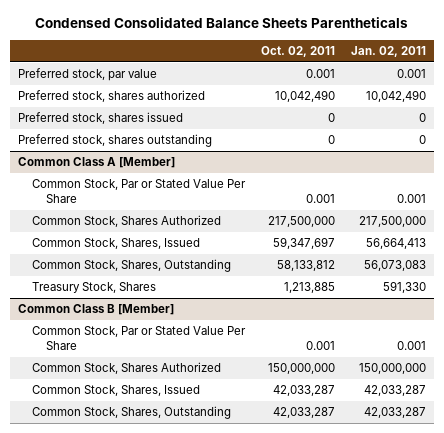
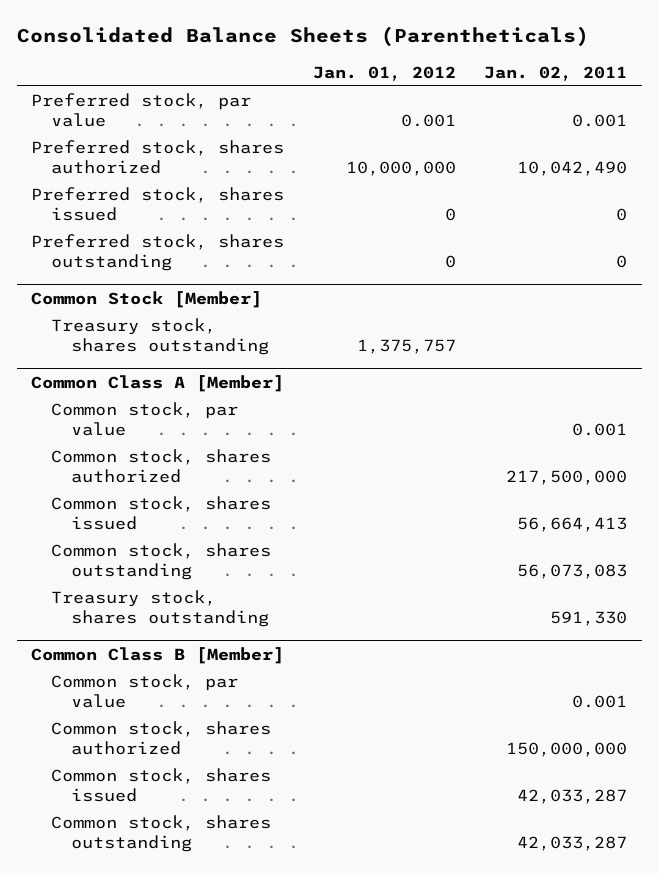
- Condensed Consolidated Balance Sheets Parentheticals
+ Consolidated Balance Sheets (Parentheticals)
- | Oct. 02, 2011 | Jan. 02, 2011
+ | Jan. 01, 2012 | Jan. 02, 2011
+ Common Stock [Member]
+ Treasury stock, shares outstanding | 1,375,757 |
@ Common Class A [Member]
- Common Stock, Par or Stated Value Per Share | 0.001 | 0.001
- Common Stock, Shares Authorized | 217,500,000 | 217,500,000
- Common Stock, Shares, Issued | 59,347,697 | 56,664,413
- Common Stock, Shares, Outstanding | 58,133,812 | 56,073,083
- Treasury Stock, Shares | 1,213,885 | 591,330
+ Common stock, par value | | 0.001
+ Common stock, shares authorized | | 217,500,000
+ Common stock, shares issued | | 56,664,413
+ Common stock, shares outstanding | | 56,073,083
+ Treasury stock, shares outstanding | | 591,330
@ Common Class B [Member]
- Common Stock, Par or Stated Value Per Share | 0.001 | 0.001
- Common Stock, Shares Authorized | 150,000,000 | 150,000,000
- Common Stock, Shares, Issued | 42,033,287 | 42,033,287
- Common Stock, Shares, Outstanding | 42,033,287 | 42,033,287
+ Common stock, par value | | 0.001
+ Common stock, shares authorized | | 150,000,000
+ Common stock, shares issued | | 42,033,287
+ Common stock, shares outstanding | | 42,033,287

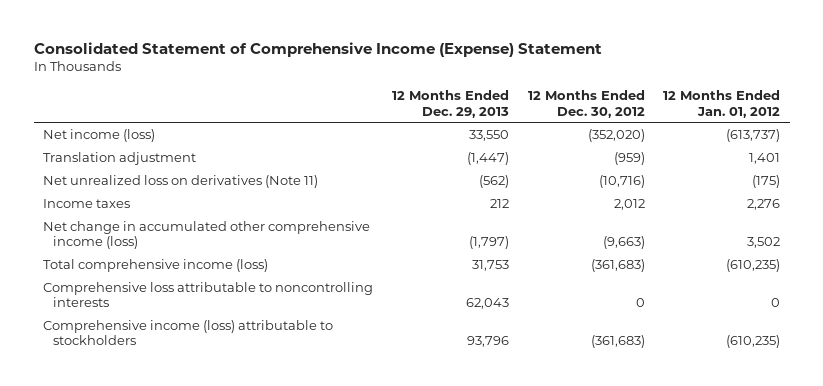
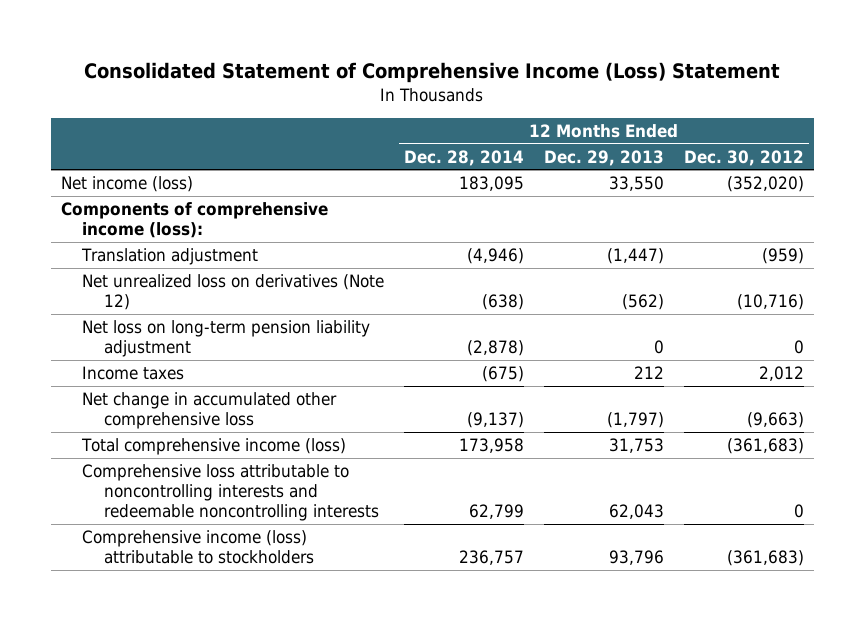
- Consolidated Statement of Comprehensive Income (Expense) Statement
+ Consolidated Statement of Comprehensive Income (Loss) Statement
- | 12 Months Ended Dec. 29, 2013 | 12 Months Ended Dec. 30, 2012 | 12 Months Ended Jan. 01, 2012
+ | 12 Months Ended Dec. 28, 2014 | 12 Months Ended Dec. 29, 2013 | 12 Months Ended Dec. 30, 2012
+ Components of comprehensive income (loss):
- Net unrealized loss on derivatives (Note 11) | (562) | (10,716) | (175)
+ Net unrealized loss on derivatives (Note 12) | (638) | (562) | (10,716)
+ Net loss on long-term pension liability adjustment | (2,878) | 0 | 0
- Net change in accumulated other comprehensive income (loss) | (1,797) | (9,663) | 3,502
+ Net change in accumulated other comprehensive loss | (9,137) | (1,797) | (9,663)
- Comprehensive loss attributable to noncontrolling interests | 62,043 | 0 | 0
+ Comprehensive loss attributable to noncontrolling interests and redeemable noncontrolling interests | 62,799 | 62,043 | 0

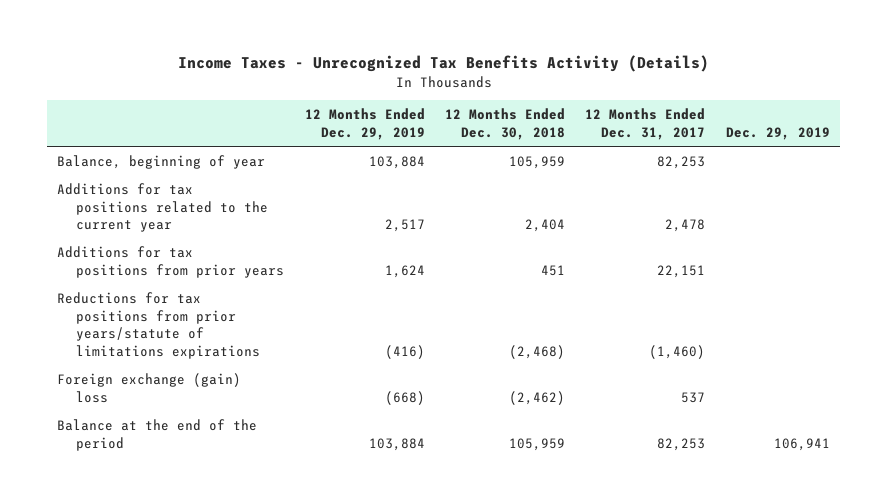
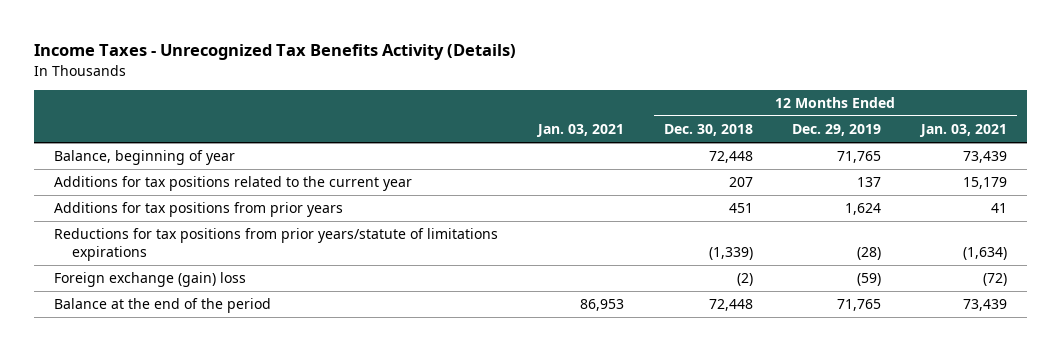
- | 12 Months Ended Dec. 29, 2019 | 12 Months Ended Dec. 30, 2018 | 12 Months Ended Dec. 31, 2017 | Dec. 29, 2019
+ | Jan. 03, 2021 | 12 Months Ended Dec. 30, 2018 | 12 Months Ended Dec. 29, 2019 | 12 Months Ended Jan. 03, 2021
- Balance, beginning of year | 103,884 | 105,959 | 82,253 |
- Additions for tax positions related to the current year | 2,517 | 2,404 | 2,478 |
+ Balance, beginning of year | | 72,448 | 71,765 | 73,439
+ Additions for tax positions related to the current year | | 207 | 137 | 15,179
- Reductions for tax positions from prior years/statute of limitations expirations | (416) | (2,468) | (1,460) |
- Foreign exchange (gain) loss | (668) | (2,462) | 537 |
- Balance at the end of the period | 103,884 | 105,959 | 82,253 | 106,941
+ Reductions for tax positions from prior years/statute of limitations expirations | | (1,339) | (28) | (1,634)
+ Foreign exchange (gain) loss | | (2) | (59) | (72)
+ Balance at the end of the period | 86,953 | 72,448 | 71,765 | 73,439

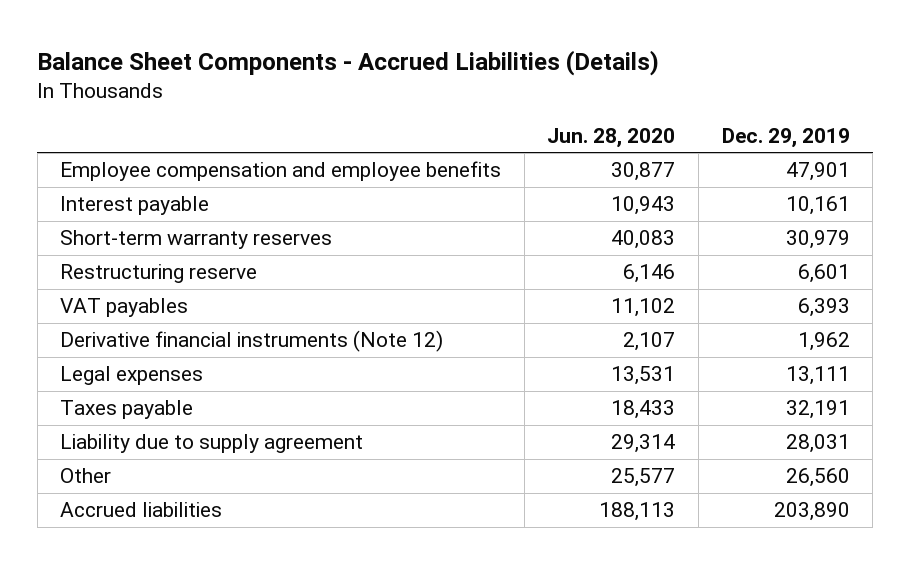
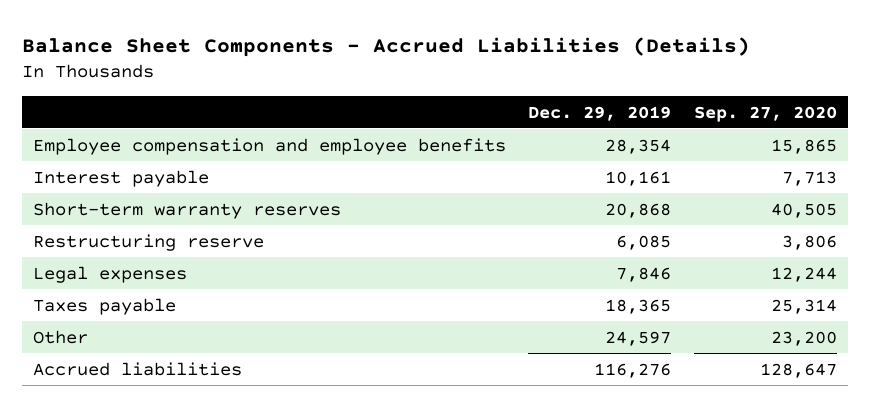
- | Jun. 28, 2020 | Dec. 29, 2019
+ | Dec. 29, 2019 | Sep. 27, 2020
- Employee compensation and employee benefits | 30,877 | 47,901
+ Employee compensation and employee benefits | 28,354 | 15,865
- Short-term warranty reserves | 40,083 | 30,979
- Restructuring reserve | 6,146 | 6,601
- VAT payables | 11,102 | 6,393
- Derivative financial instruments (Note 12) | 2,107 | 1,962
- Legal expenses | 13,531 | 13,111
- Taxes payable | 18,433 | 32,191
- Liability due to supply agreement | 29,314 | 28,031
- Other | 25,577 | 26,560
- Accrued liabilities | 188,113 | 203,890
+ Short-term warranty reserves | 20,868 | 40,505
+ Restructuring reserve | 6,085 | 3,806
+ Legal expenses | 7,846 | 12,244
+ Taxes payable | 18,365 | 25,314
+ Other | 24,597 | 23,200
+ Accrued liabilities | 116,276 | 128,647

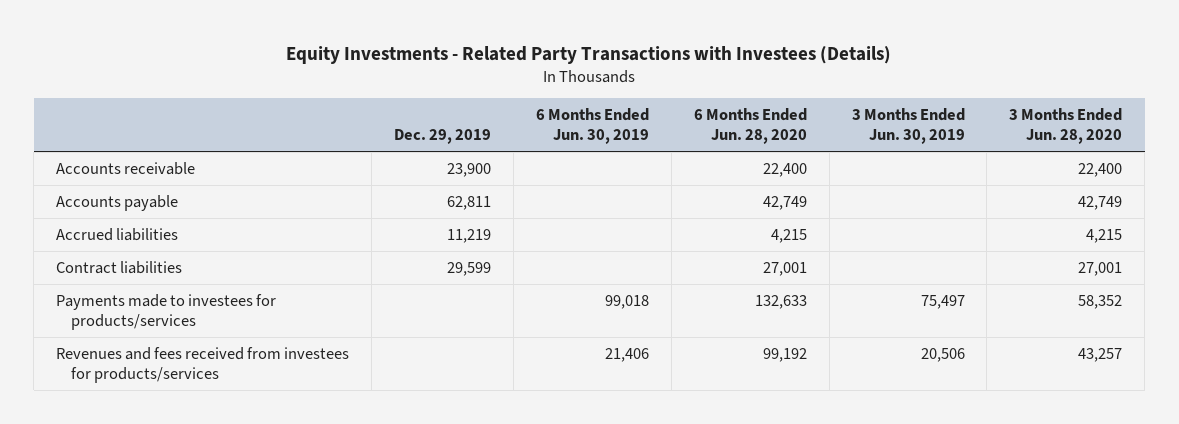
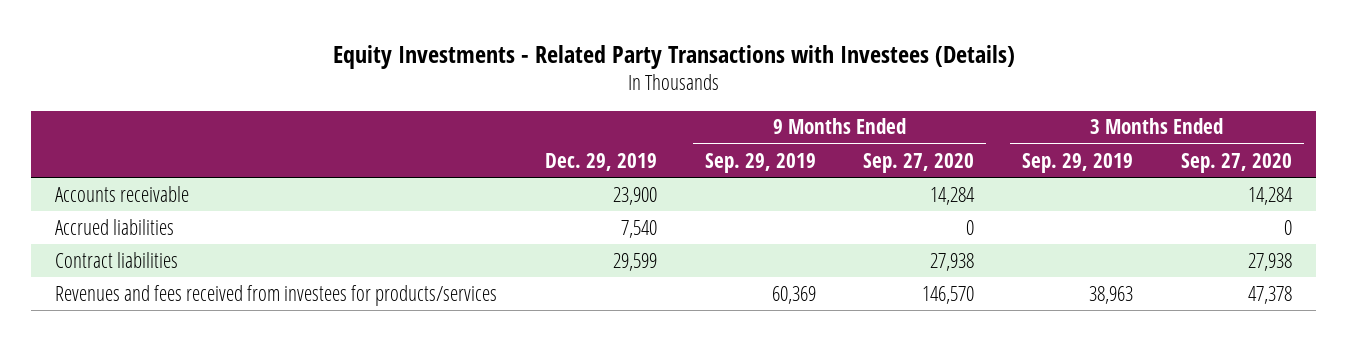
- | Dec. 29, 2019 | 6 Months Ended Jun. 30, 2019 | 6 Months Ended Jun. 28, 2020 | 3 Months Ended Jun. 30, 2019 | 3 Months Ended Jun. 28, 2020
+ | Dec. 29, 2019 | 9 Months Ended Sep. 29, 2019 | 9 Months Ended Sep. 27, 2020 | 3 Months Ended Sep. 29, 2019 | 3 Months Ended Sep. 27, 2020
- Accounts payable | 62,811 | | 42,749 | | 42,749
- Accrued liabilities | 11,219 | | 4,215 | | 4,215
+ Accrued liabilities | 7,540 | | 0 | | 0
- Payments made to investees for products/services | | 99,018 | 132,633 | 75,497 | 58,352

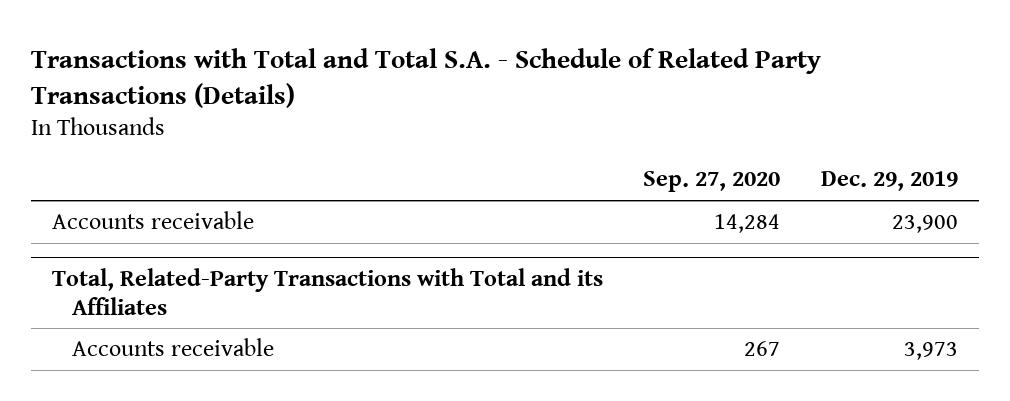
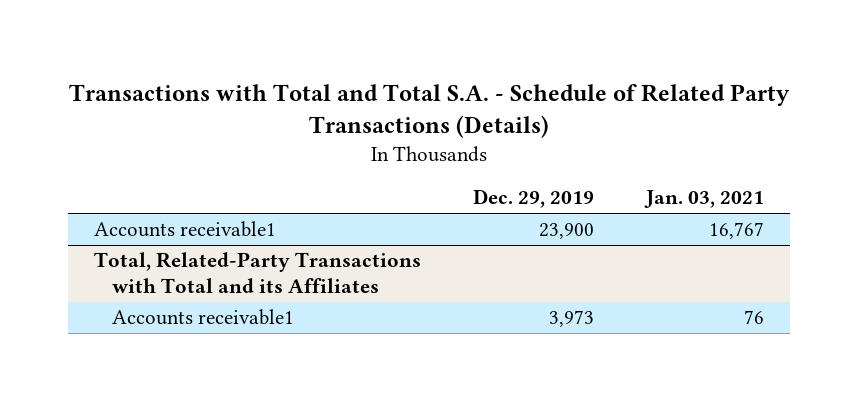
- | Sep. 27, 2020 | Dec. 29, 2019
+ | Dec. 29, 2019 | Jan. 03, 2021
- Accounts receivable | 14,284 | 23,900
+ Accounts receivable1 | 23,900 | 16,767
@ Total, Related-Party Transactions with Total and its Affiliates
- Accounts receivable | 267 | 3,973
+ Accounts receivable1 | 3,973 | 76

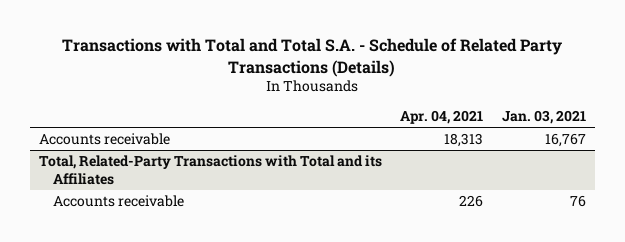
- | Dec. 29, 2019 | Jan. 03, 2021
+ | Apr. 04, 2021 | Jan. 03, 2021
- Accounts receivable1 | 23,900 | 16,767
+ Accounts receivable | 18,313 | 16,767
@ Total, Related-Party Transactions with Total and its Affiliates
- Accounts receivable1 | 3,973 | 76
+ Accounts receivable | 226 | 76

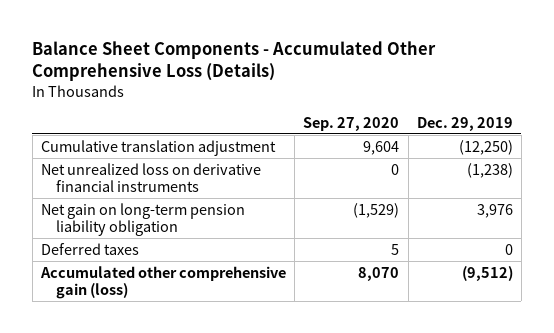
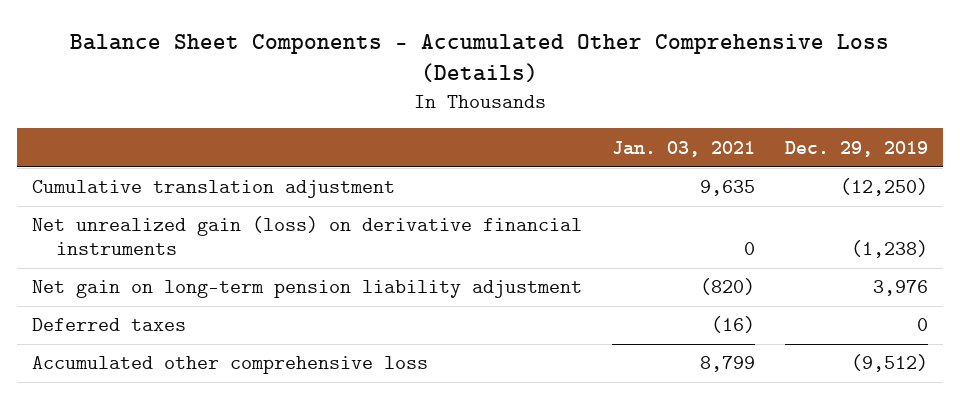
- | Sep. 27, 2020 | Dec. 29, 2019
+ | Jan. 03, 2021 | Dec. 29, 2019
- Net unrealized loss on derivative financial instruments | 0 | (1,238)
- Net gain on long-term pension liability obligation | (1,529) | 3,976
+ Net unrealized gain (loss) on derivative financial instruments | 0 | (1,238)
+ Net gain on long-term pension liability adjustment | (820) | 3,976
- Accumulated other comprehensive gain (loss) | 8,070 | (9,512)
+ Accumulated other comprehensive loss | 8,799 | (9,512)

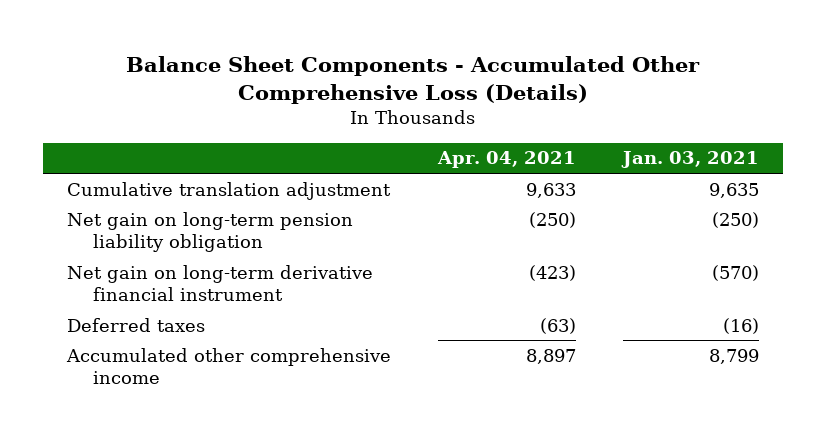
- | Jan. 03, 2021 | Dec. 29, 2019
+ | Apr. 04, 2021 | Jan. 03, 2021
- Net unrealized gain (loss) on derivative financial instruments | 0 | (1,238)
- Net gain on long-term pension liability adjustment | (820) | 3,976
+ Net gain on long-term pension liability obligation | (250) | (250)
+ Net gain on long-term derivative financial instrument | (423) | (570)
- Accumulated other comprehensive loss | 8,799 | (9,512)
+ Accumulated other comprehensive income | 8,897 | 8,799

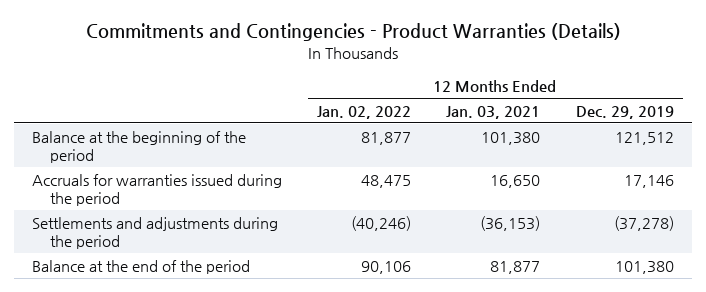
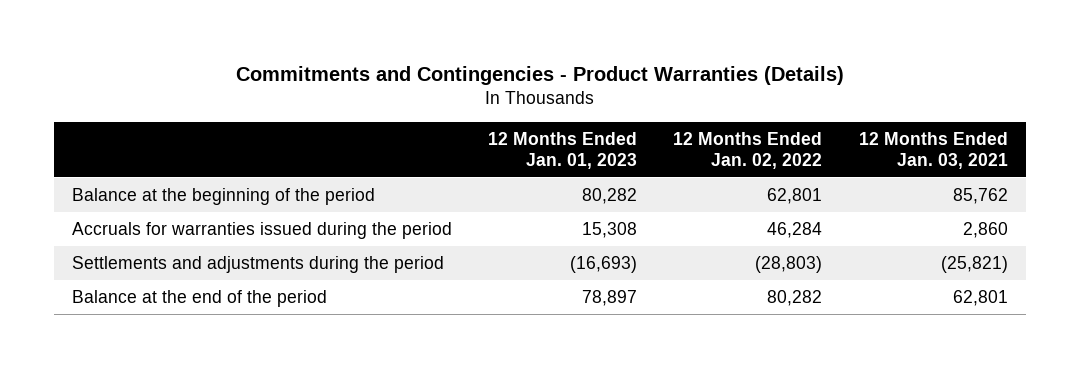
- | 12 Months Ended Jan. 02, 2022 | 12 Months Ended Jan. 03, 2021 | 12 Months Ended Dec. 29, 2019
+ | 12 Months Ended Jan. 01, 2023 | 12 Months Ended Jan. 02, 2022 | 12 Months Ended Jan. 03, 2021
- Balance at the beginning of the period | 81,877 | 101,380 | 121,512
- Accruals for warranties issued during the period | 48,475 | 16,650 | 17,146
- Settlements and adjustments during the period | (40,246) | (36,153) | (37,278)
- Balance at the end of the period | 90,106 | 81,877 | 101,380
+ Balance at the beginning of the period | 80,282 | 62,801 | 85,762
+ Accruals for warranties issued during the period | 15,308 | 46,284 | 2,860
+ Settlements and adjustments during the period | (16,693) | (28,803) | (25,821)
+ Balance at the end of the period | 78,897 | 80,282 | 62,801

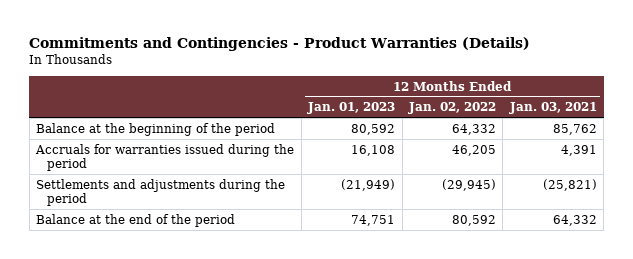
- Balance at the beginning of the period | 80,282 | 62,801 | 85,762
- Accruals for warranties issued during the period | 15,308 | 46,284 | 2,860
- Settlements and adjustments during the period | (16,693) | (28,803) | (25,821)
- Balance at the end of the period | 78,897 | 80,282 | 62,801
+ Balance at the beginning of the period | 80,592 | 64,332 | 85,762
+ Accruals for warranties issued during the period | 16,108 | 46,205 | 4,391
+ Settlements and adjustments during the period | (21,949) | (29,945) | (25,821)
+ Balance at the end of the period | 74,751 | 80,592 | 64,332

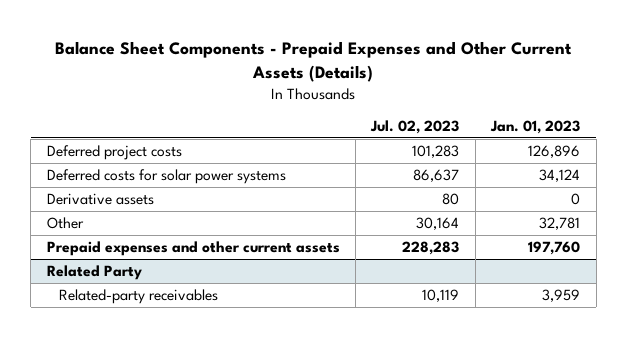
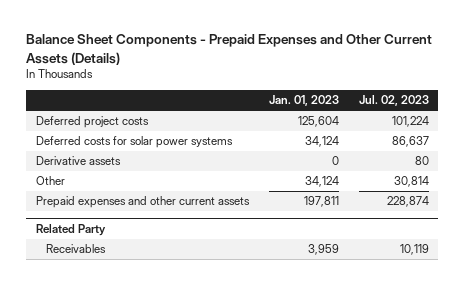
- | Jul. 02, 2023 | Jan. 01, 2023
+ | Jan. 01, 2023 | Jul. 02, 2023
- Deferred project costs | 101,283 | 126,896
+ Deferred project costs | 125,604 | 101,224
- Other | 30,164 | 32,781
- Prepaid expenses and other current assets | 228,283 | 197,760
+ Other | 34,124 | 30,814
+ Prepaid expenses and other current assets | 197,811 | 228,874
@ Related Party
- Related-party receivables | 10,119 | 3,959
+ Receivables | 3,959 | 10,119

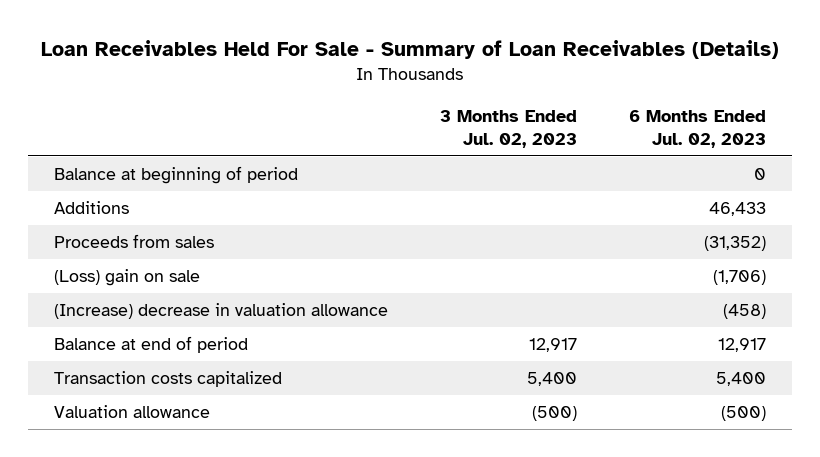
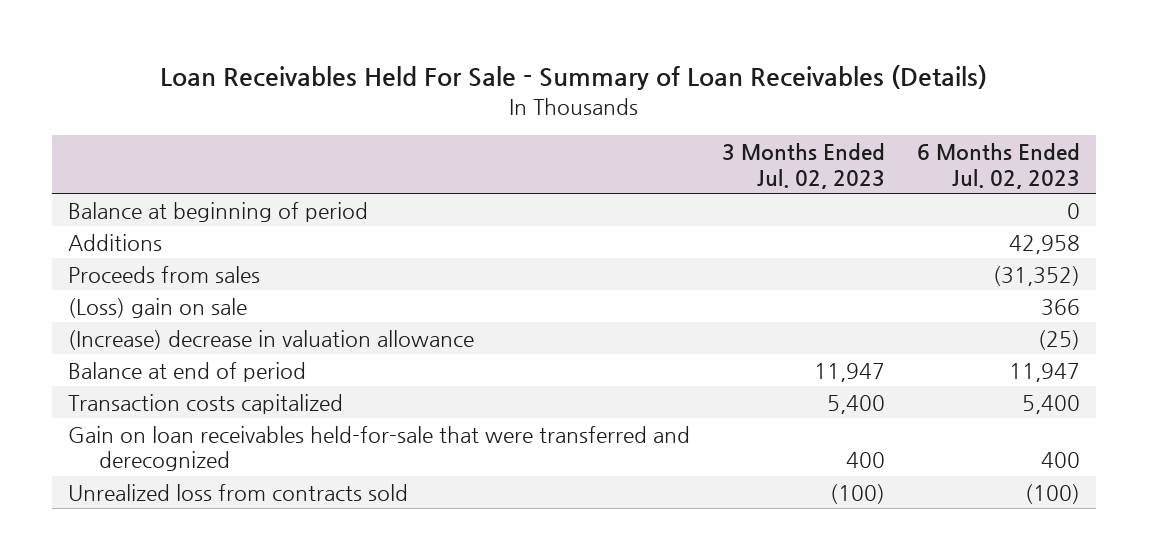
- Additions | | 46,433
+ Additions | | 42,958
- (Loss) gain on sale | | (1,706)
- (Increase) decrease in valuation allowance | | (458)
- Balance at end of period | 12,917 | 12,917
+ (Loss) gain on sale | | 366
+ (Increase) decrease in valuation allowance | | (25)
+ Balance at end of period | 11,947 | 11,947
- Valuation allowance | (500) | (500)
+ Gain on loan receivables held-for-sale that were transferred and derecognized | 400 | 400
+ Unrealized loss from contracts sold | (100) | (100)

